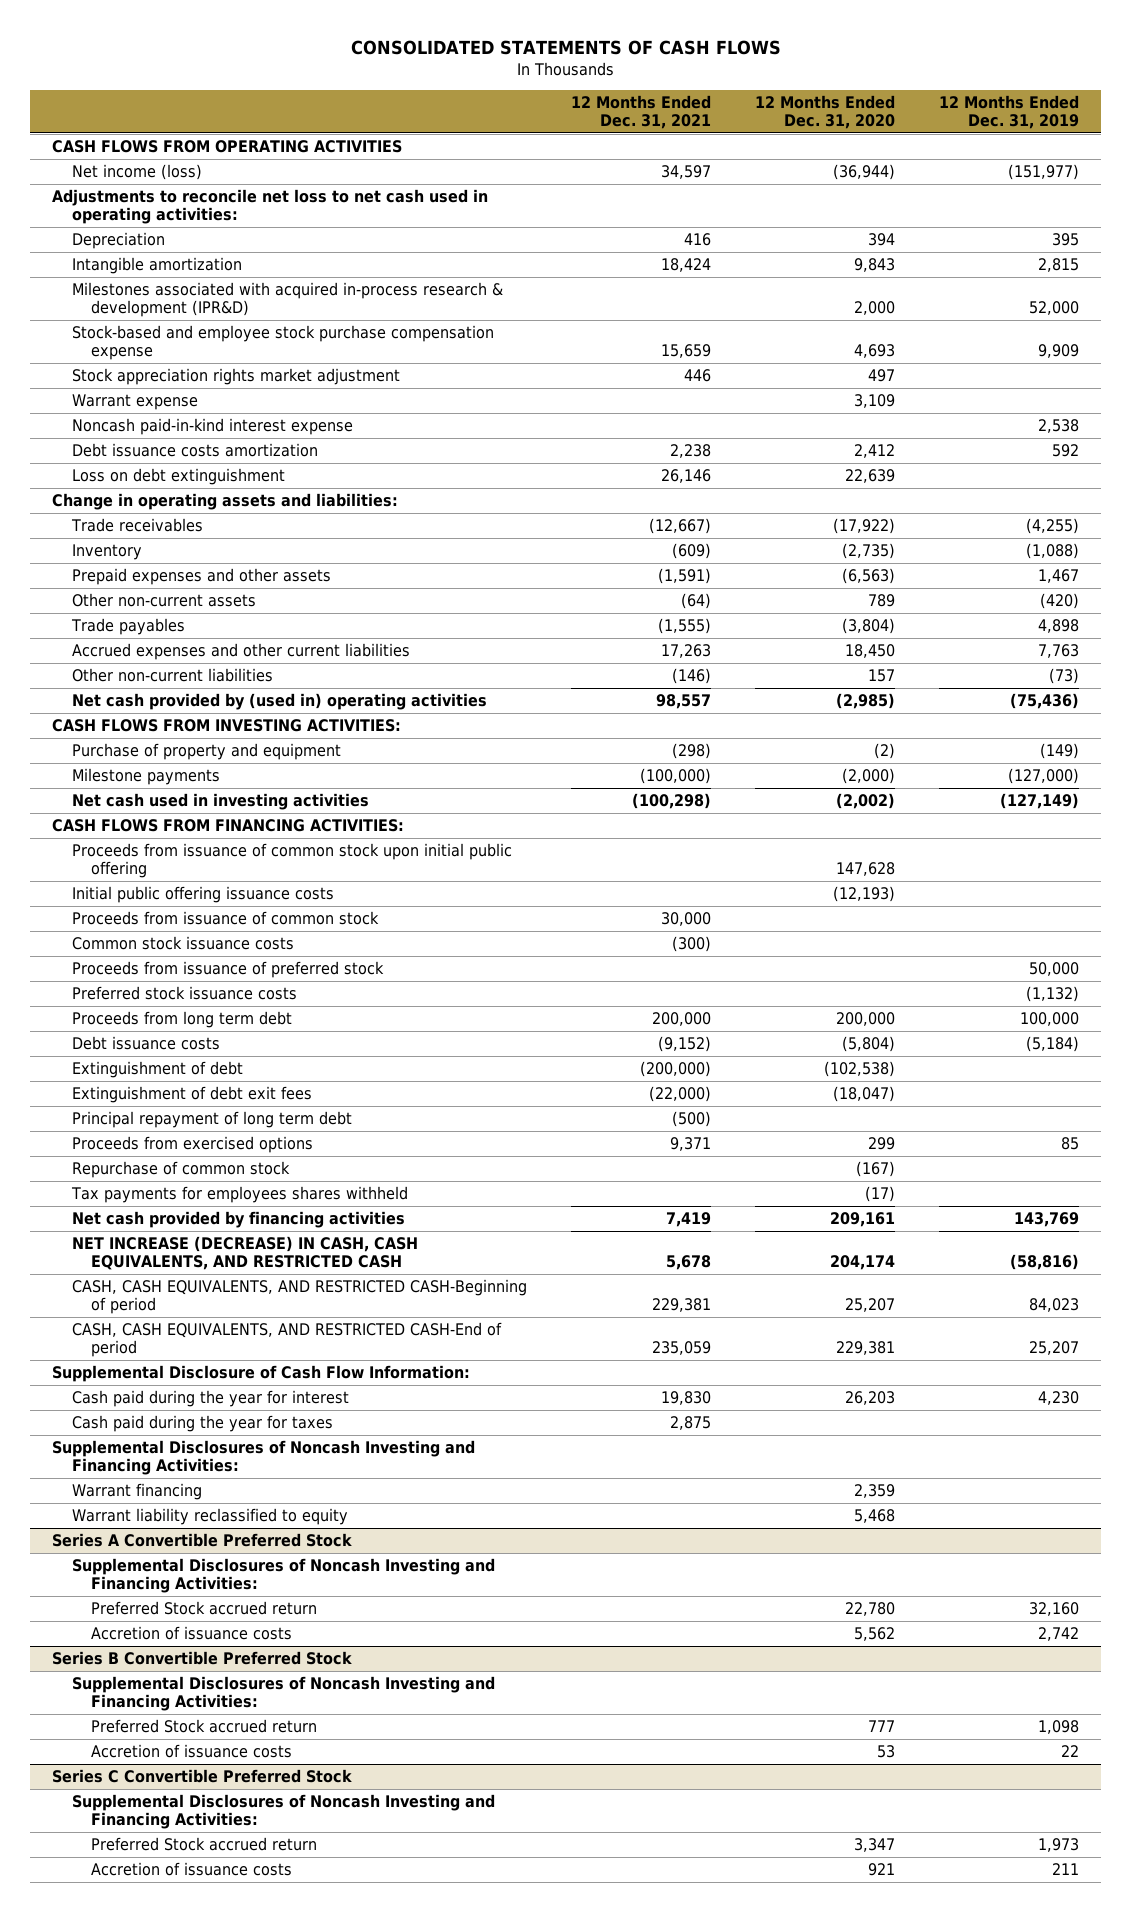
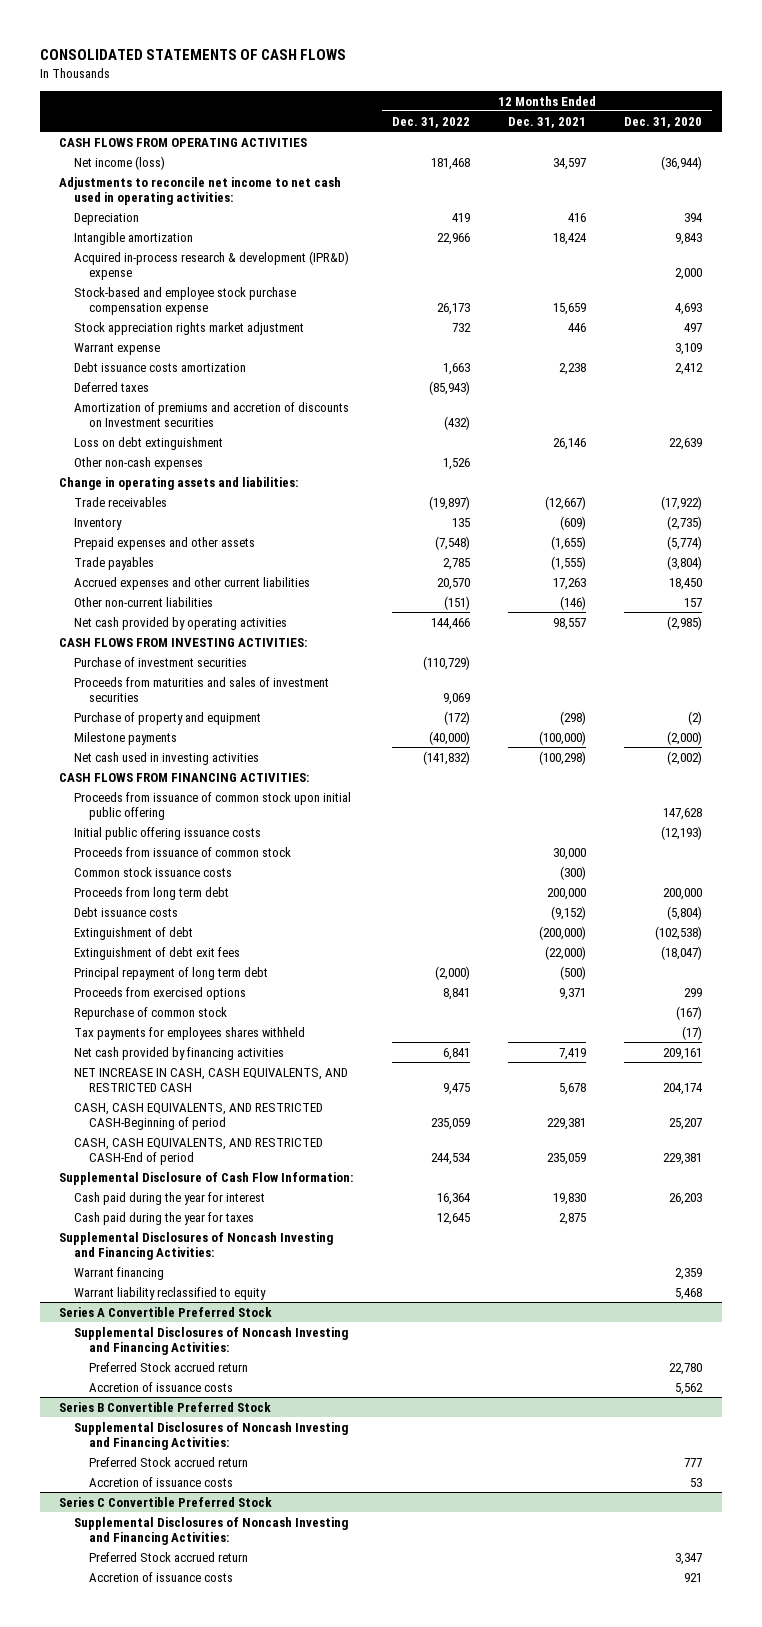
- | 12 Months Ended Dec. 31, 2021 | 12 Months Ended Dec. 31, 2020 | 12 Months Ended Dec. 31, 2019
+ | 12 Months Ended Dec. 31, 2022 | 12 Months Ended Dec. 31, 2021 | 12 Months Ended Dec. 31, 2020
- Adjustments to reconcile net loss to net cash used in operating activities:
+ Adjustments to reconcile net income to net cash used in operating activities:
- Milestones associated with acquired in-process research & development (IPR&D) | | 2,000 | 52,000
+ Acquired in-process research & development (IPR&D) expense | | | 2,000
- Noncash paid-in-kind interest expense | | | 2,538
+ Deferred taxes | (85,943) | |
+ Amortization of premiums and accretion of discounts on Investment securities | (432) | |
+ Other non-cash expenses | 1,526 | |
- Prepaid expenses and other assets | (1,591) | (6,563) | 1,467
- Other non-current assets | (64) | 789 | (420)
+ Prepaid expenses and other assets | (7,548) | (1,655) | (5,774)
- Net cash provided by (used in) operating activities | 98,557 | (2,985) | (75,436)
+ Net cash provided by operating activities | 144,466 | 98,557 | (2,985)
+ Purchase of investment securities | (110,729) | |
+ Proceeds from maturities and sales of investment securities | 9,069 | |
- Proceeds from issuance of preferred stock | | | 50,000
- Preferred stock issuance costs | | | (1,132)
- NET INCREASE (DECREASE) IN CASH, CASH EQUIVALENTS, AND RESTRICTED CASH | 5,678 | 204,174 | (58,816)
+ NET INCREASE IN CASH, CASH EQUIVALENTS, AND RESTRICTED CASH | 9,475 | 5,678 | 204,174

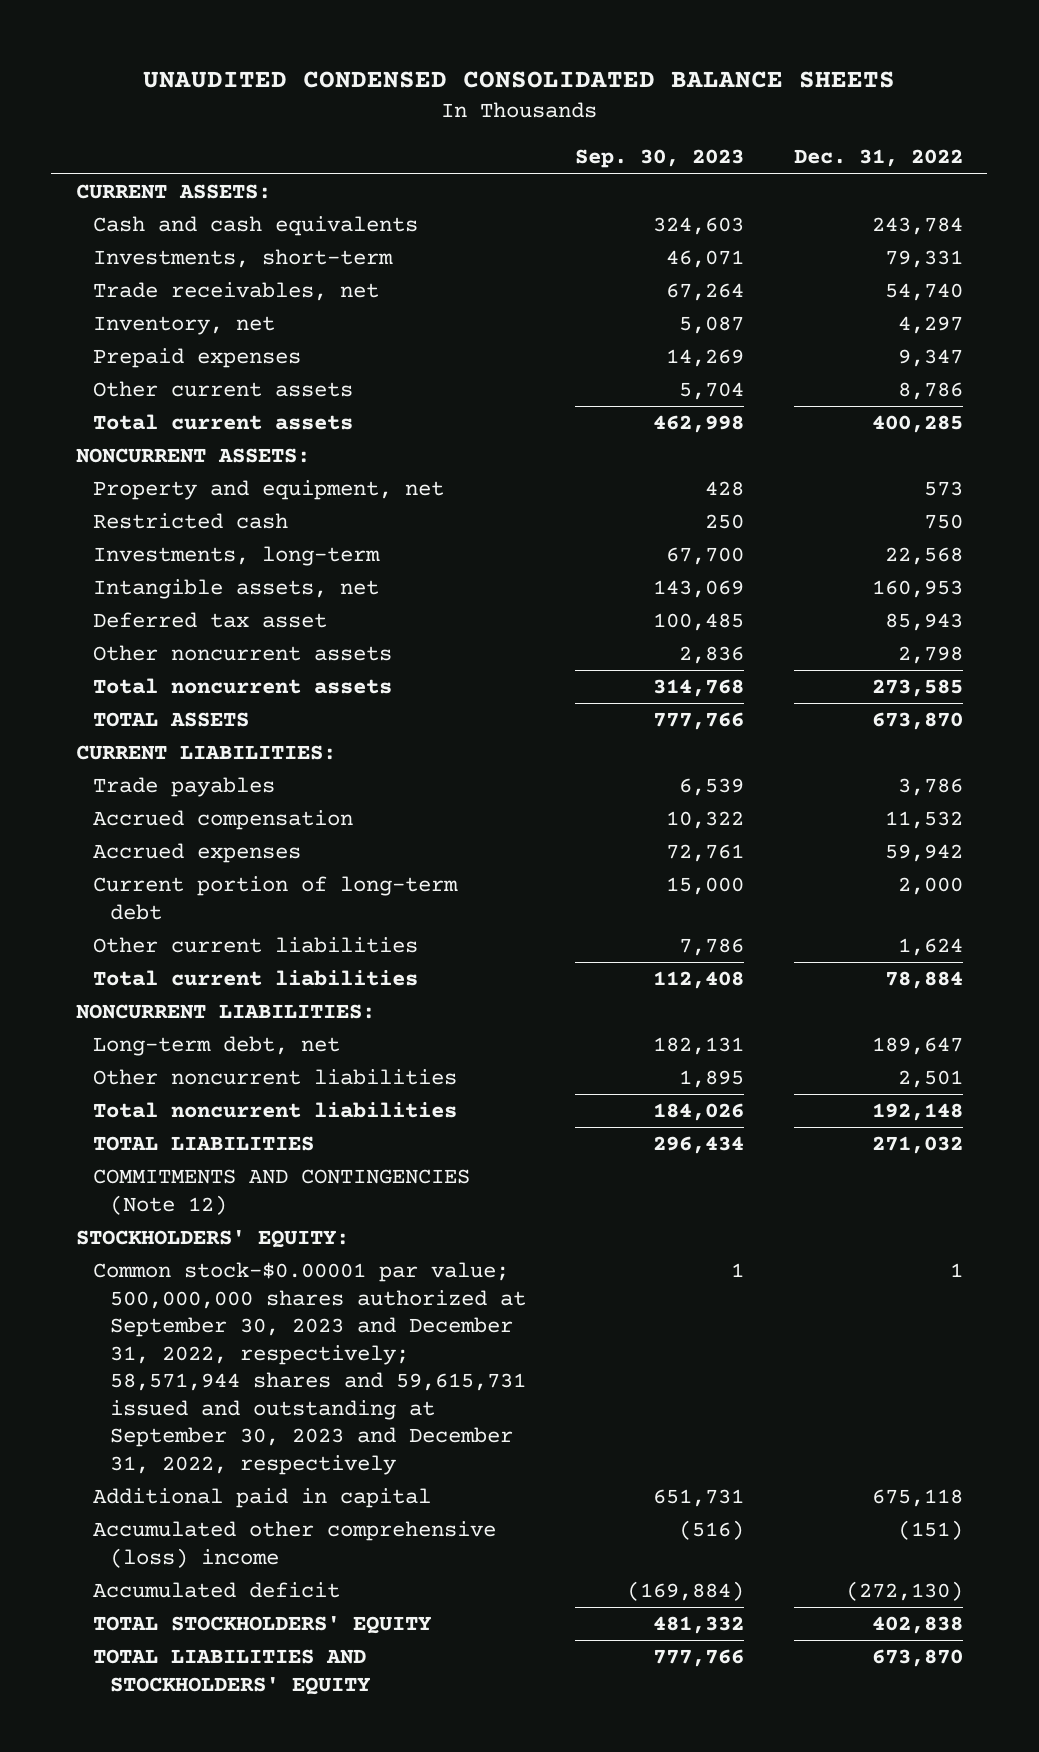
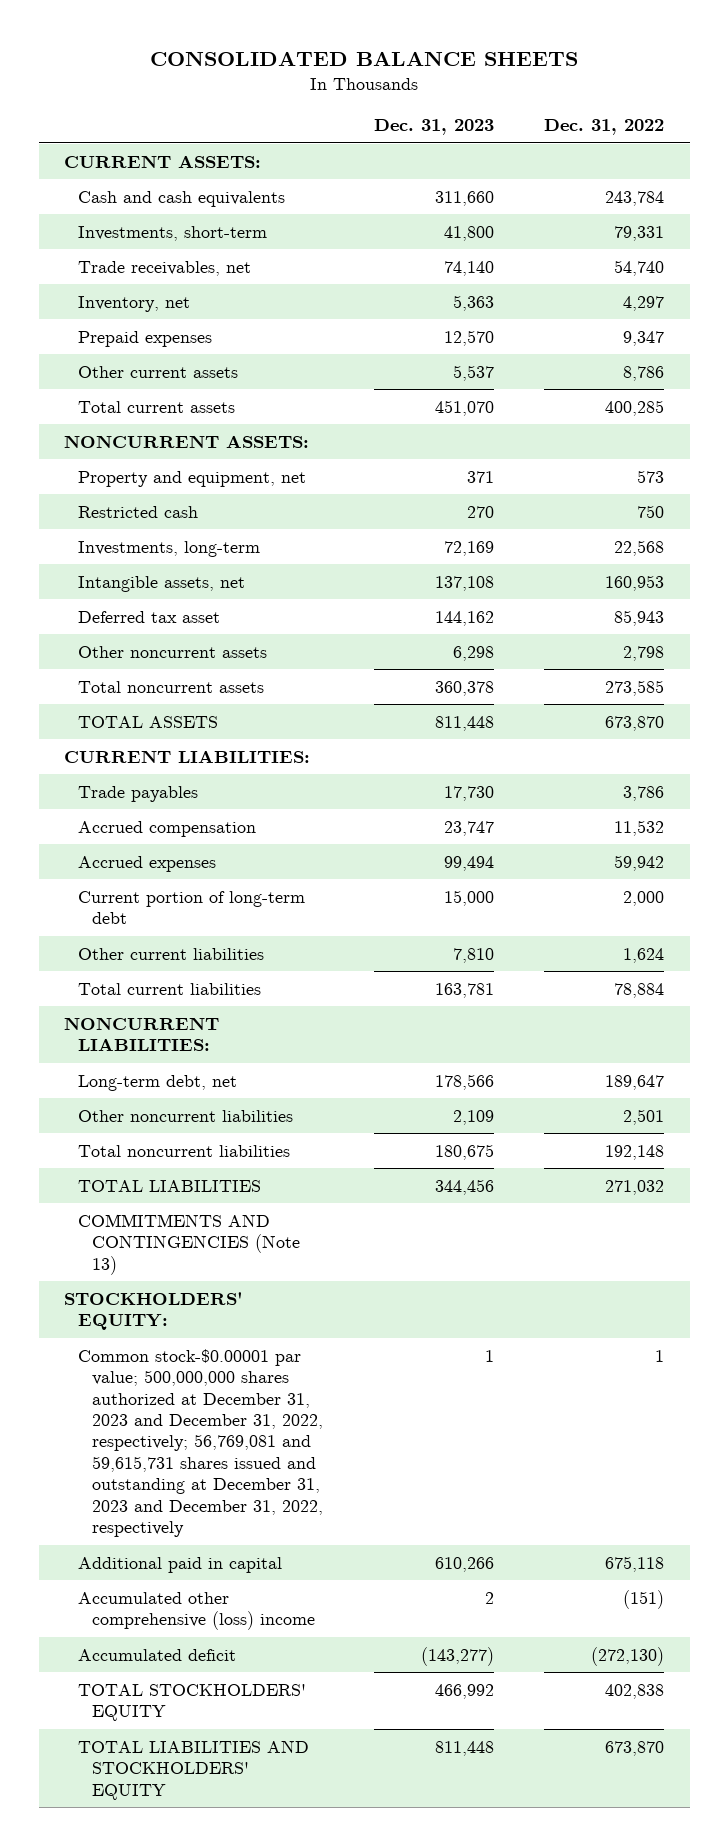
- UNAUDITED CONDENSED CONSOLIDATED BALANCE SHEETS
+ CONSOLIDATED BALANCE SHEETS
- | Sep. 30, 2023 | Dec. 31, 2022
+ | Dec. 31, 2023 | Dec. 31, 2022
- COMMITMENTS AND CONTINGENCIES (Note 12)
+ COMMITMENTS AND CONTINGENCIES (Note 13)
- Common stock-$0.00001 par value; 500,000,000 shares authorized at September 30, 2023 and December 31, 2022, respectively; 58,571,944 shares and 59,615,731 issued and outstanding at September 30, 2023 and December 31, 2022, respectively | 1 | 1
+ Common stock-$0.00001 par value; 500,000,000 shares authorized at December 31, 2023 and December 31, 2022, respectively; 56,769,081 and 59,615,731 shares issued and outstanding at December 31, 2023 and December 31, 2022, respectively | 1 | 1

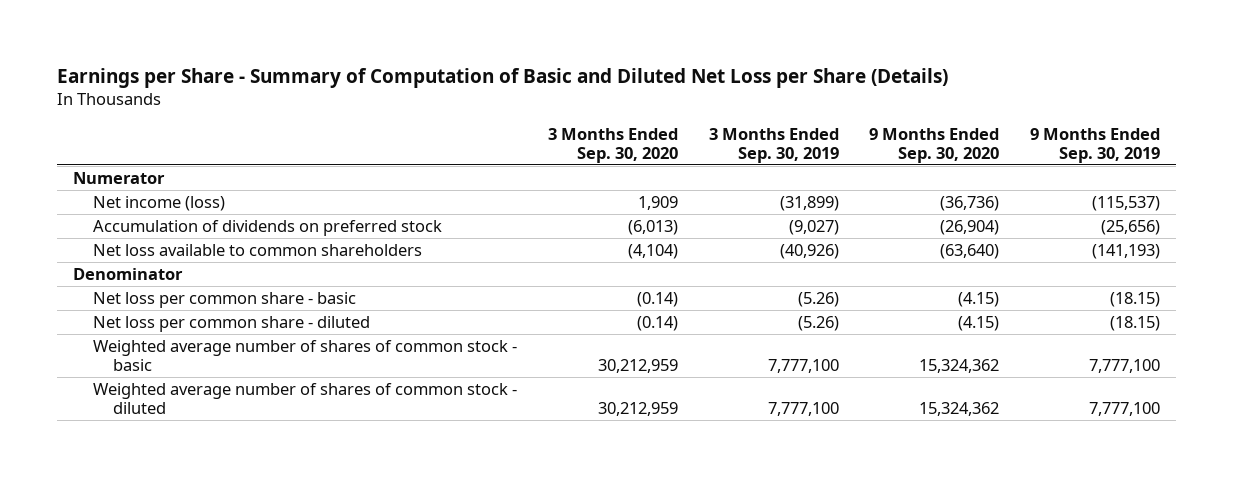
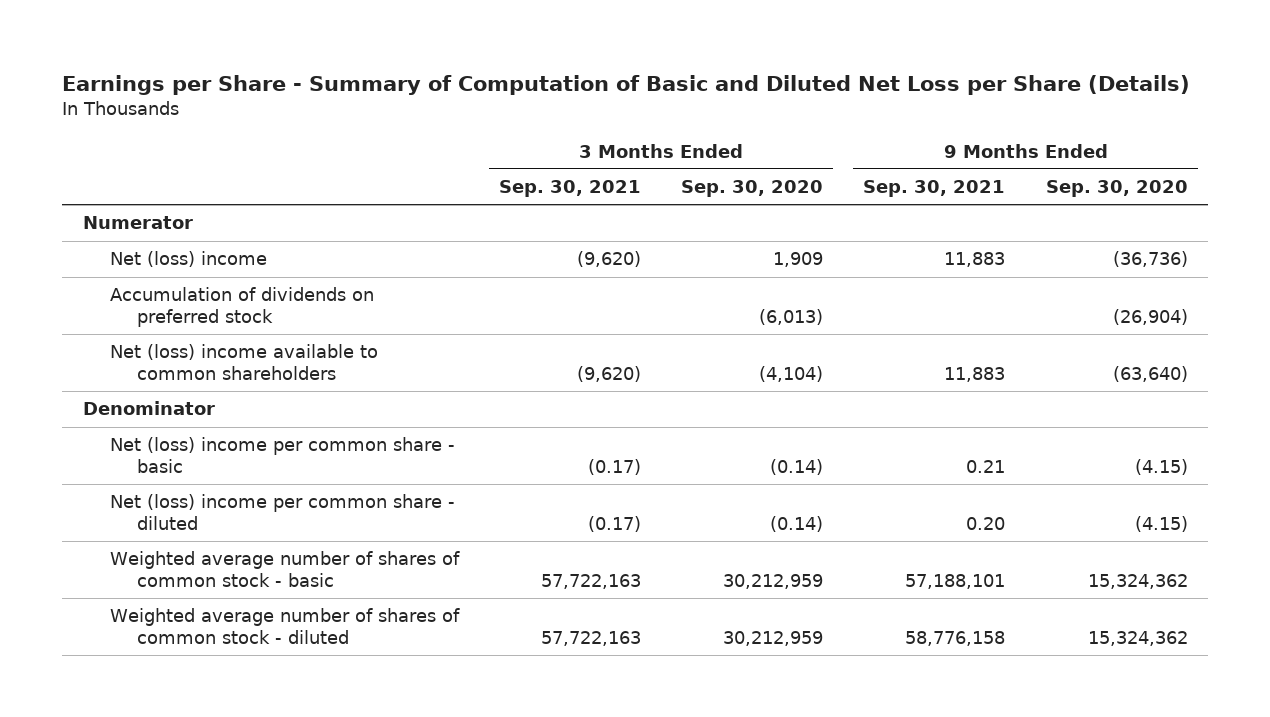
- | 3 Months Ended Sep. 30, 2020 | 3 Months Ended Sep. 30, 2019 | 9 Months Ended Sep. 30, 2020 | 9 Months Ended Sep. 30, 2019
+ | 3 Months Ended Sep. 30, 2021 | 3 Months Ended Sep. 30, 2020 | 9 Months Ended Sep. 30, 2021 | 9 Months Ended Sep. 30, 2020
- Net income (loss) | 1,909 | (31,899) | (36,736) | (115,537)
+ Net (loss) income | (9,620) | 1,909 | 11,883 | (36,736)
- Net loss available to common shareholders | (4,104) | (40,926) | (63,640) | (141,193)
+ Net (loss) income available to common shareholders | (9,620) | (4,104) | 11,883 | (63,640)
- Net loss per common share - basic | (0.14) | (5.26) | (4.15) | (18.15)
- Net loss per common share - diluted | (0.14) | (5.26) | (4.15) | (18.15)
+ Net (loss) income per common share - basic | (0.17) | (0.14) | 0.21 | (4.15)
+ Net (loss) income per common share - diluted | (0.17) | (0.14) | 0.20 | (4.15)

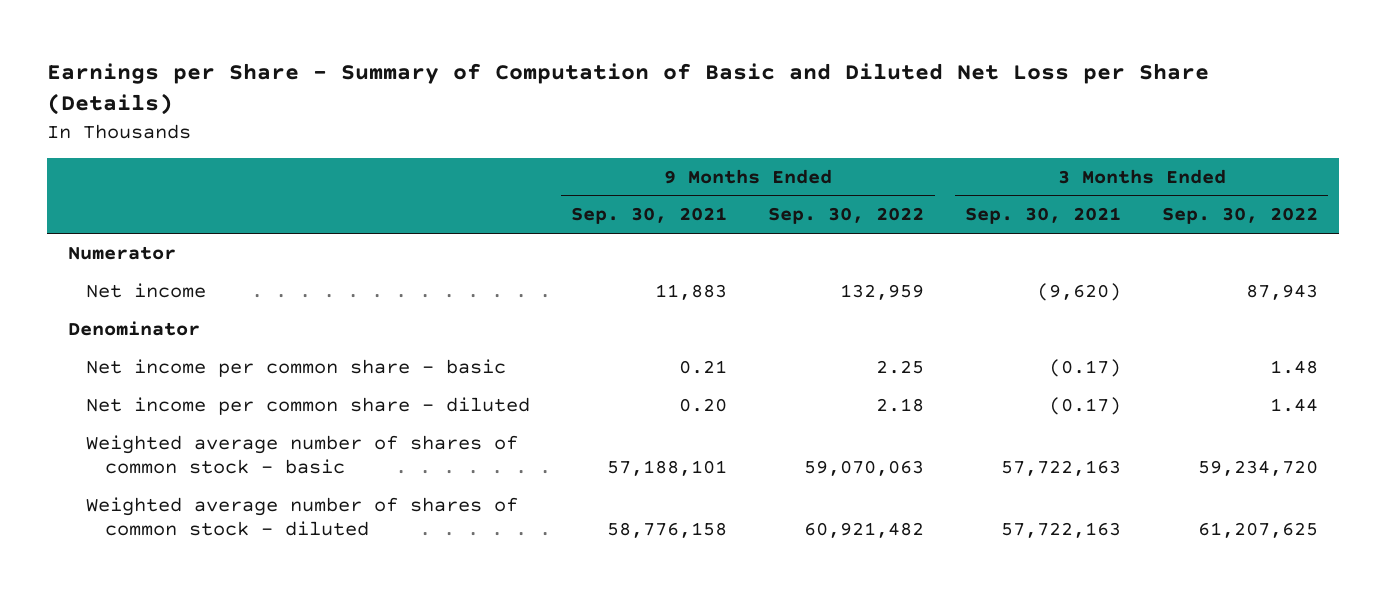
- | 3 Months Ended Sep. 30, 2021 | 3 Months Ended Sep. 30, 2020 | 9 Months Ended Sep. 30, 2021 | 9 Months Ended Sep. 30, 2020
+ | 9 Months Ended Sep. 30, 2021 | 9 Months Ended Sep. 30, 2022 | 3 Months Ended Sep. 30, 2021 | 3 Months Ended Sep. 30, 2022
- Net (loss) income | (9,620) | 1,909 | 11,883 | (36,736)
- Accumulation of dividends on preferred stock | | (6,013) | | (26,904)
- Net (loss) income available to common shareholders | (9,620) | (4,104) | 11,883 | (63,640)
+ Net income | 11,883 | 132,959 | (9,620) | 87,943
- Net (loss) income per common share - basic | (0.17) | (0.14) | 0.21 | (4.15)
- Net (loss) income per common share - diluted | (0.17) | (0.14) | 0.20 | (4.15)
+ Net income per common share - basic | 0.21 | 2.25 | (0.17) | 1.48
+ Net income per common share - diluted | 0.20 | 2.18 | (0.17) | 1.44

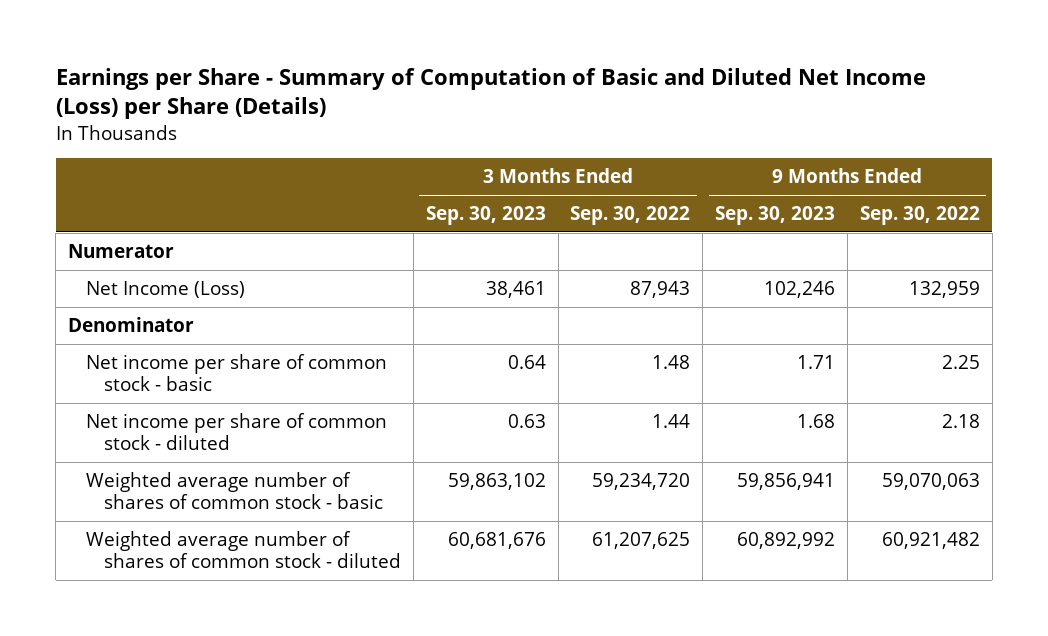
- Earnings per Share - Summary of Computation of Basic and Diluted Net Loss per Share (Details)
+ Earnings per Share - Summary of Computation of Basic and Diluted Net Income (Loss) per Share (Details)
- | 9 Months Ended Sep. 30, 2021 | 9 Months Ended Sep. 30, 2022 | 3 Months Ended Sep. 30, 2021 | 3 Months Ended Sep. 30, 2022
+ | 3 Months Ended Sep. 30, 2023 | 3 Months Ended Sep. 30, 2022 | 9 Months Ended Sep. 30, 2023 | 9 Months Ended Sep. 30, 2022
- Net income | 11,883 | 132,959 | (9,620) | 87,943
+ Net Income (Loss) | 38,461 | 87,943 | 102,246 | 132,959
- Net income per common share - basic | 0.21 | 2.25 | (0.17) | 1.48
- Net income per common share - diluted | 0.20 | 2.18 | (0.17) | 1.44
+ Net income per share of common stock - basic | 0.64 | 1.48 | 1.71 | 2.25
+ Net income per share of common stock - diluted | 0.63 | 1.44 | 1.68 | 2.18

